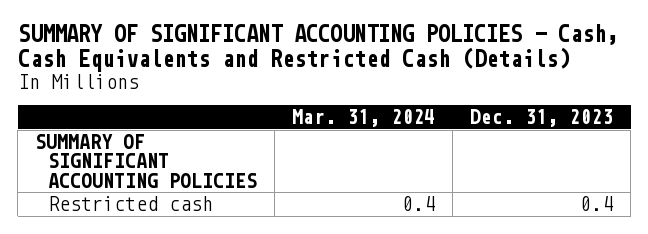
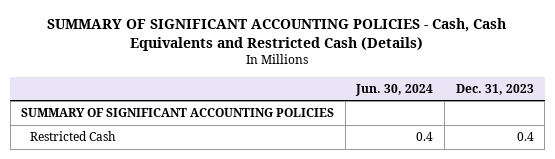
- | Mar. 31, 2024 | Dec. 31, 2023
+ | Jun. 30, 2024 | Dec. 31, 2023
- Restricted cash | 0.4 | 0.4
+ Restricted Cash | 0.4 | 0.4

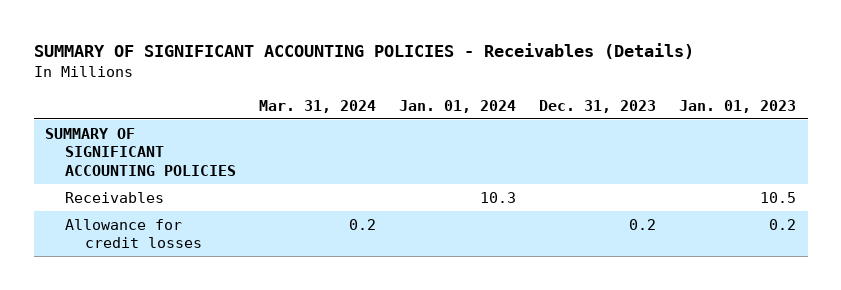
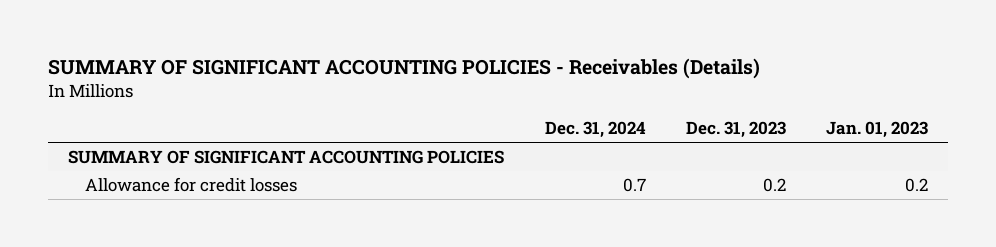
- | Mar. 31, 2024 | Jan. 01, 2024 | Dec. 31, 2023 | Jan. 01, 2023
+ | Dec. 31, 2024 | Dec. 31, 2023 | Jan. 01, 2023
- Receivables | | 10.3 | | 10.5

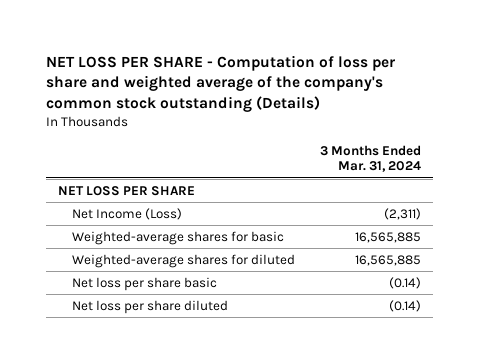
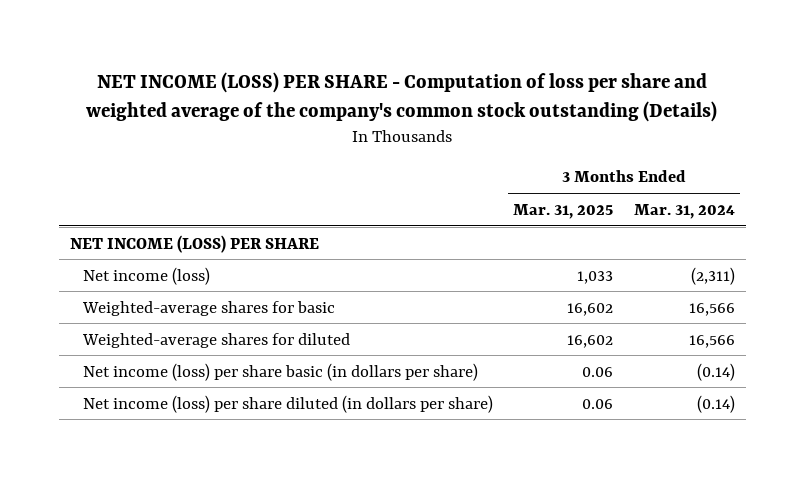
- NET LOSS PER SHARE - Computation of loss per share and weighted average of the company's common stock outstanding (Details)
+ NET INCOME (LOSS) PER SHARE - Computation of loss per share and weighted average of the company's common stock outstanding (Details)
- | 3 Months Ended Mar. 31, 2024
+ | 3 Months Ended Mar. 31, 2025 | 3 Months Ended Mar. 31, 2024
- NET LOSS PER SHARE
- Net Income (Loss) | (2,311)
- Weighted-average shares for basic | 16,565,885
- Weighted-average shares for diluted | 16,565,885
- Net loss per share basic | (0.14)
- Net loss per share diluted | (0.14)
+ NET INCOME (LOSS) PER SHARE
+ Net income (loss) | 1,033 | (2,311)
+ Weighted-average shares for basic | 16,602 | 16,566
+ Weighted-average shares for diluted | 16,602 | 16,566
+ Net income (loss) per share basic (in dollars per share) | 0.06 | (0.14)
+ Net income (loss) per share diluted (in dollars per share) | 0.06 | (0.14)

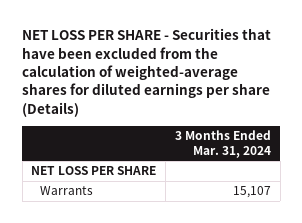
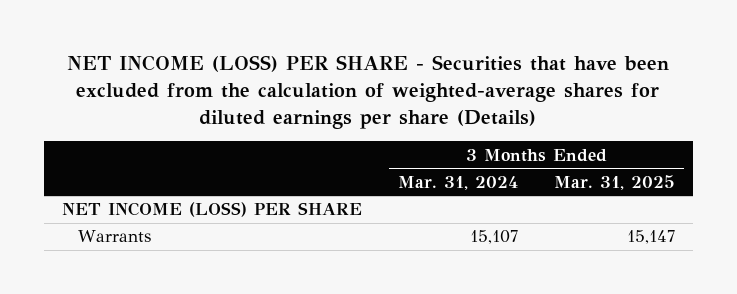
- NET LOSS PER SHARE - Securities that have been excluded from the calculation of weighted-average shares for diluted earnings per share (Details)
+ NET INCOME (LOSS) PER SHARE - Securities that have been excluded from the calculation of weighted-average shares for diluted earnings per share (Details)
- | 3 Months Ended Mar. 31, 2024
+ | 3 Months Ended Mar. 31, 2024 | 3 Months Ended Mar. 31, 2025
- NET LOSS PER SHARE
+ NET INCOME (LOSS) PER SHARE

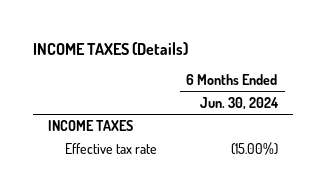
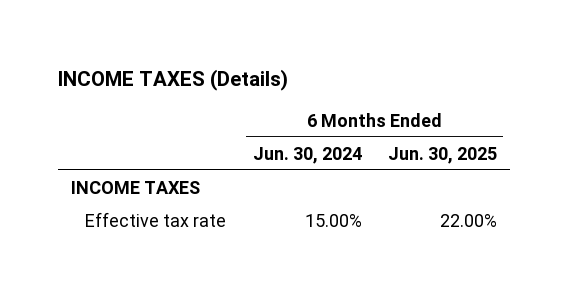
- | 6 Months Ended Jun. 30, 2024
+ | 6 Months Ended Jun. 30, 2024 | 6 Months Ended Jun. 30, 2025
- Effective tax rate | (15.00%)
+ Effective tax rate | 15.00% | 22.00%

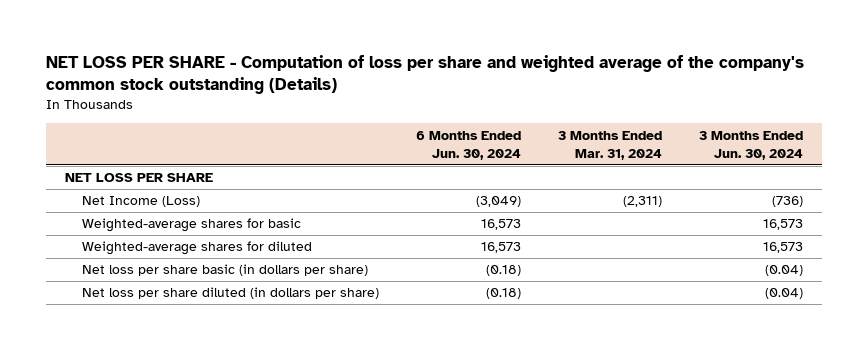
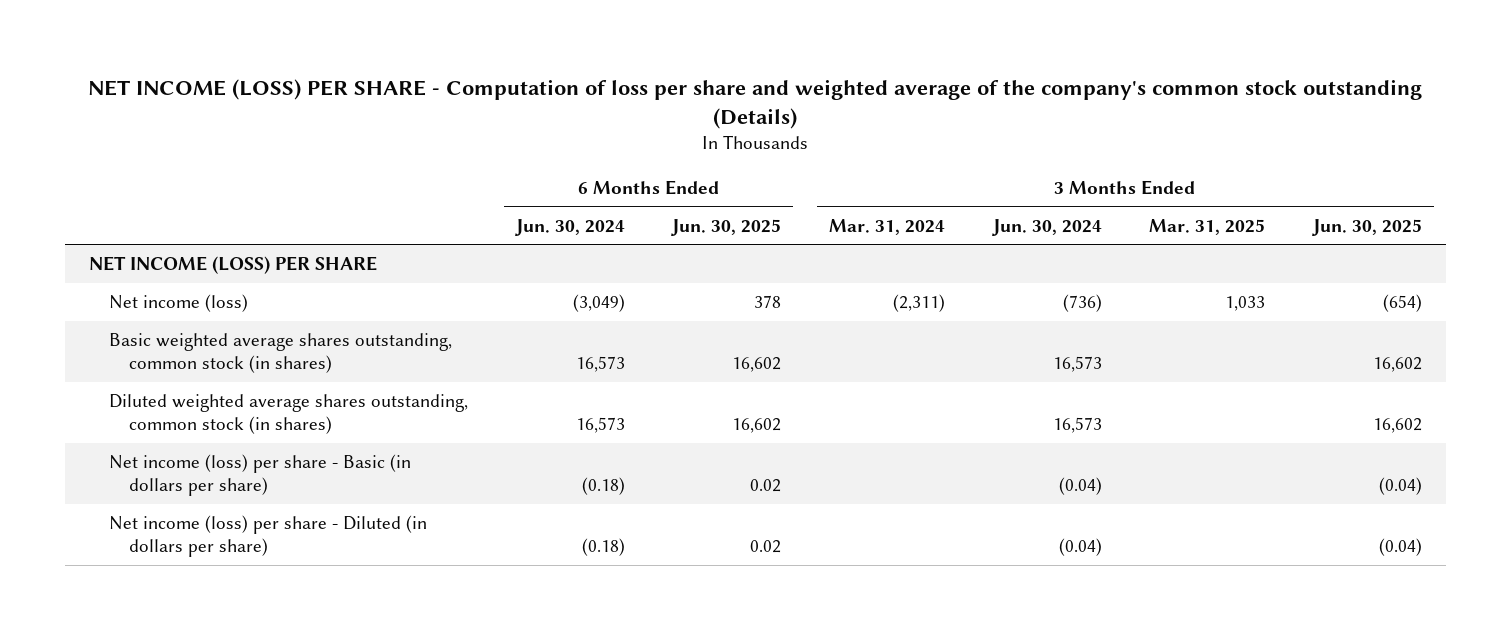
- NET LOSS PER SHARE - Computation of loss per share and weighted average of the company's common stock outstanding (Details)
+ NET INCOME (LOSS) PER SHARE - Computation of loss per share and weighted average of the company's common stock outstanding (Details)
- | 6 Months Ended Jun. 30, 2024 | 3 Months Ended Mar. 31, 2024 | 3 Months Ended Jun. 30, 2024
+ | 6 Months Ended Jun. 30, 2024 | 6 Months Ended Jun. 30, 2025 | 3 Months Ended Mar. 31, 2024 | 3 Months Ended Jun. 30, 2024 | 3 Months Ended Mar. 31, 2025 | 3 Months Ended Jun. 30, 2025
- NET LOSS PER SHARE
- Net Income (Loss) | (3,049) | (2,311) | (736)
- Weighted-average shares for basic | 16,573 | | 16,573
- Weighted-average shares for diluted | 16,573 | | 16,573
- Net loss per share basic (in dollars per share) | (0.18) | | (0.04)
- Net loss per share diluted (in dollars per share) | (0.18) | | (0.04)
+ NET INCOME (LOSS) PER SHARE
+ Net income (loss) | (3,049) | 378 | (2,311) | (736) | 1,033 | (654)
+ Basic weighted average shares outstanding, common stock (in shares) | 16,573 | 16,602 | | 16,573 | | 16,602
+ Diluted weighted average shares outstanding, common stock (in shares) | 16,573 | 16,602 | | 16,573 | | 16,602
+ Net income (loss) per share - Basic (in dollars per share) | (0.18) | 0.02 | | (0.04) | | (0.04)
+ Net income (loss) per share - Diluted (in dollars per share) | (0.18) | 0.02 | | (0.04) | | (0.04)

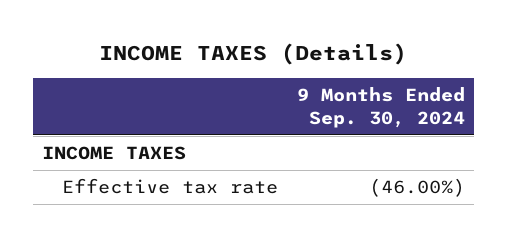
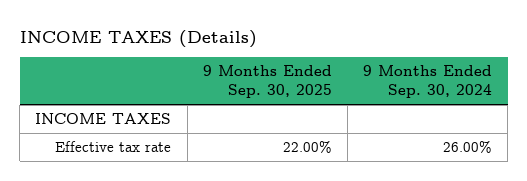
- | 9 Months Ended Sep. 30, 2024
+ | 9 Months Ended Sep. 30, 2025 | 9 Months Ended Sep. 30, 2024
- Effective tax rate | (46.00%)
+ Effective tax rate | 22.00% | 26.00%

